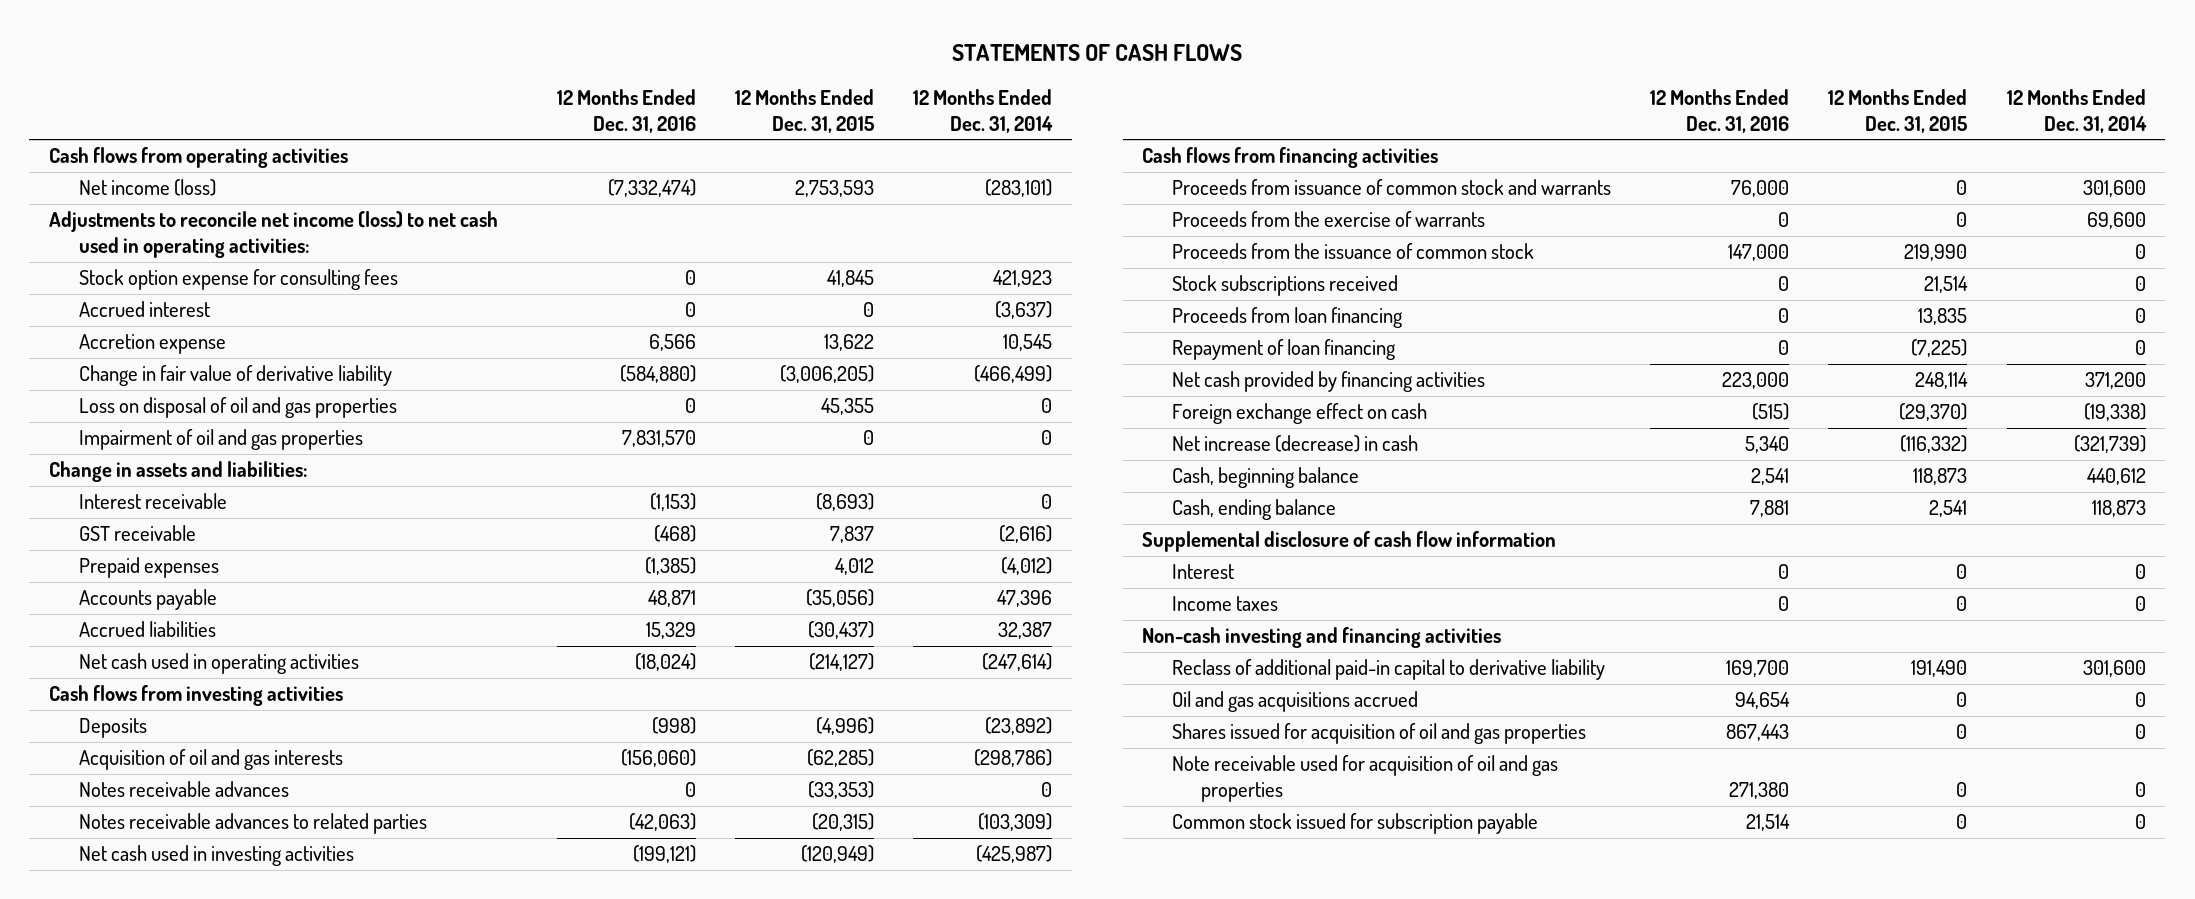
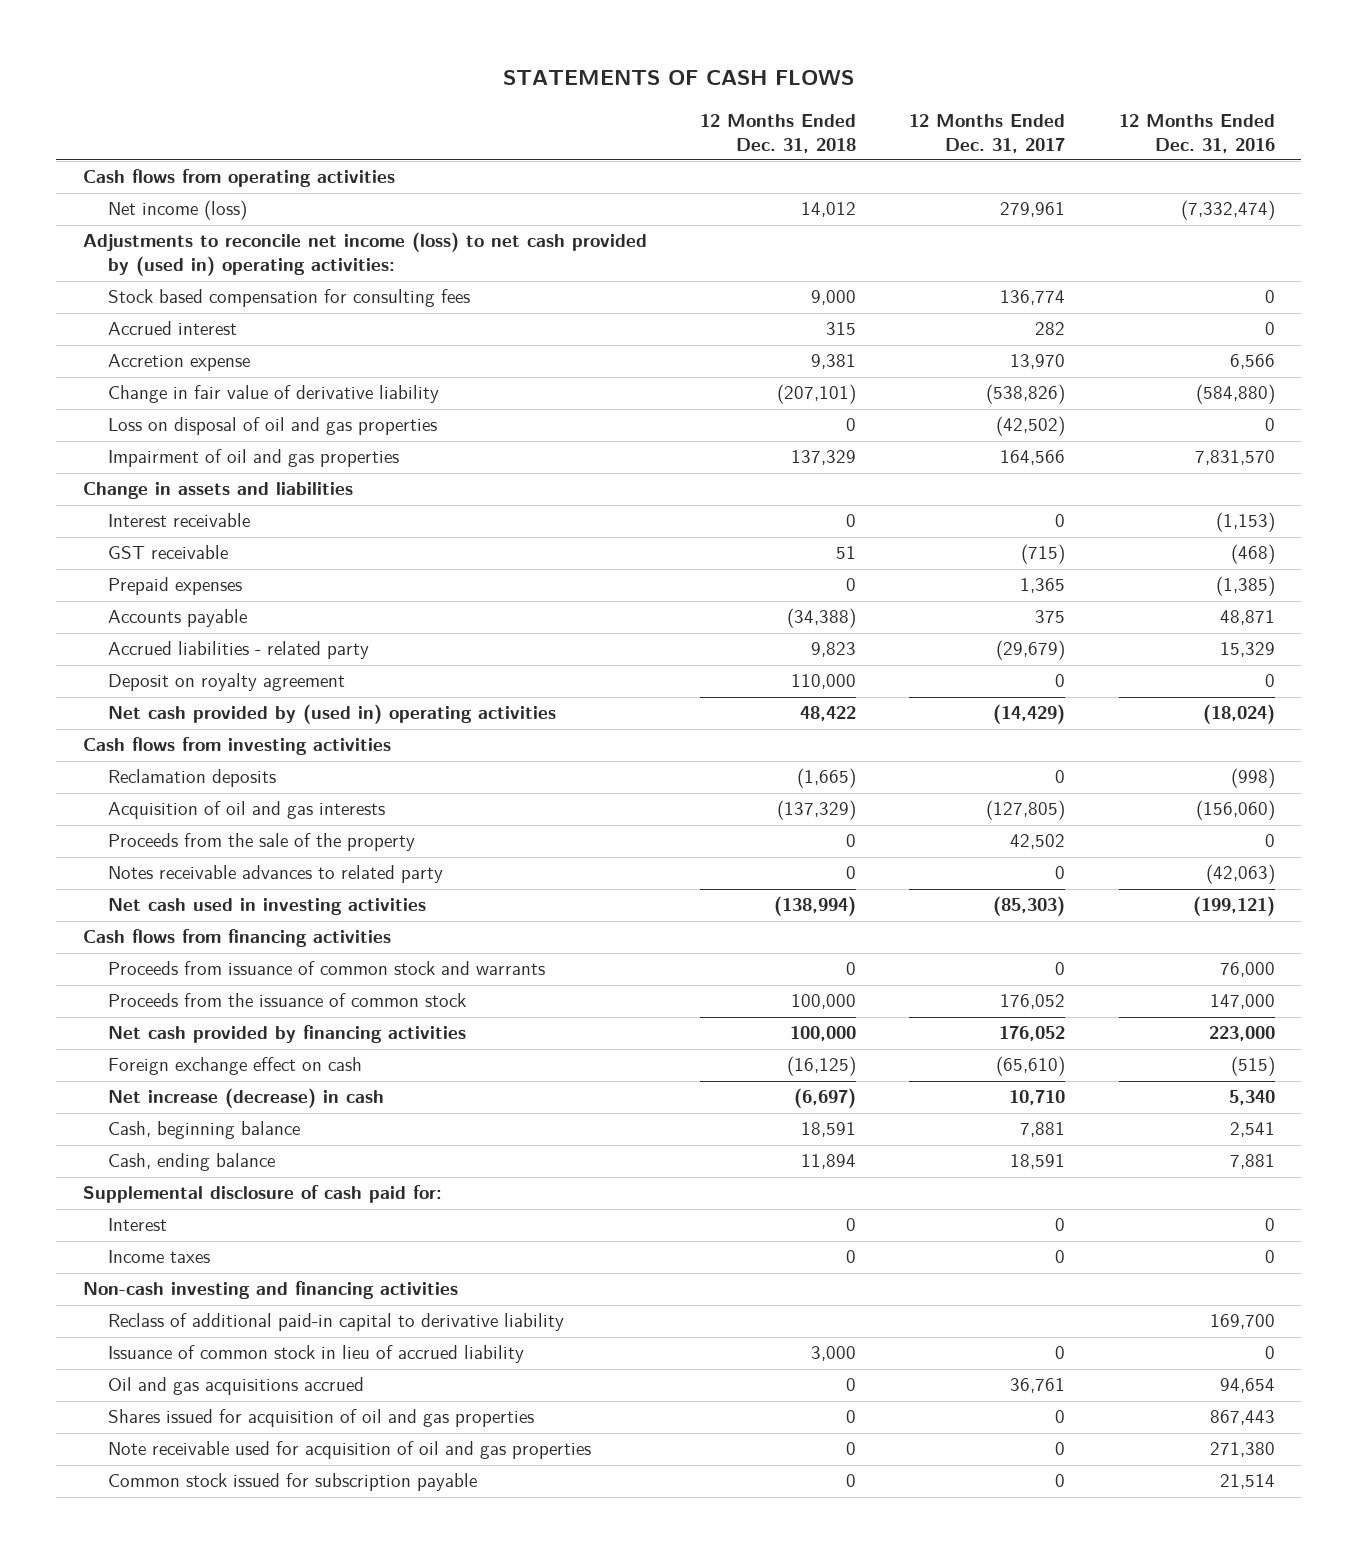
- | 12 Months Ended Dec. 31, 2016 | 12 Months Ended Dec. 31, 2015 | 12 Months Ended Dec. 31, 2014
+ | 12 Months Ended Dec. 31, 2018 | 12 Months Ended Dec. 31, 2017 | 12 Months Ended Dec. 31, 2016
- Adjustments to reconcile net income (loss) to net cash used in operating activities:
- Stock option expense for consulting fees | 0 | 41,845 | 421,923
+ Adjustments to reconcile net income (loss) to net cash provided by (used in) operating activities:
+ Stock based compensation for consulting fees | 9,000 | 136,774 | 0
- Change in assets and liabilities:
+ Change in assets and liabilities
- Accrued liabilities | 15,329 | (30,437) | 32,387
- Net cash used in operating activities | (18,024) | (214,127) | (247,614)
+ Accrued liabilities - related party | 9,823 | (29,679) | 15,329
+ Deposit on royalty agreement | 110,000 | 0 | 0
+ Net cash provided by (used in) operating activities | 48,422 | (14,429) | (18,024)
- Deposits | (998) | (4,996) | (23,892)
+ Reclamation deposits | (1,665) | 0 | (998)
- Notes receivable advances | 0 | (33,353) | 0
- Notes receivable advances to related parties | (42,063) | (20,315) | (103,309)
+ Proceeds from the sale of the property | 0 | 42,502 | 0
+ Notes receivable advances to related party | 0 | 0 | (42,063)
- Proceeds from the exercise of warrants | 0 | 0 | 69,600
- Stock subscriptions received | 0 | 21,514 | 0
- Proceeds from loan financing | 0 | 13,835 | 0
- Repayment of loan financing | 0 | (7,225) | 0
- Supplemental disclosure of cash flow information
+ Supplemental disclosure of cash paid for:
+ Issuance of common stock in lieu of accrued liability | 3,000 | 0 | 0

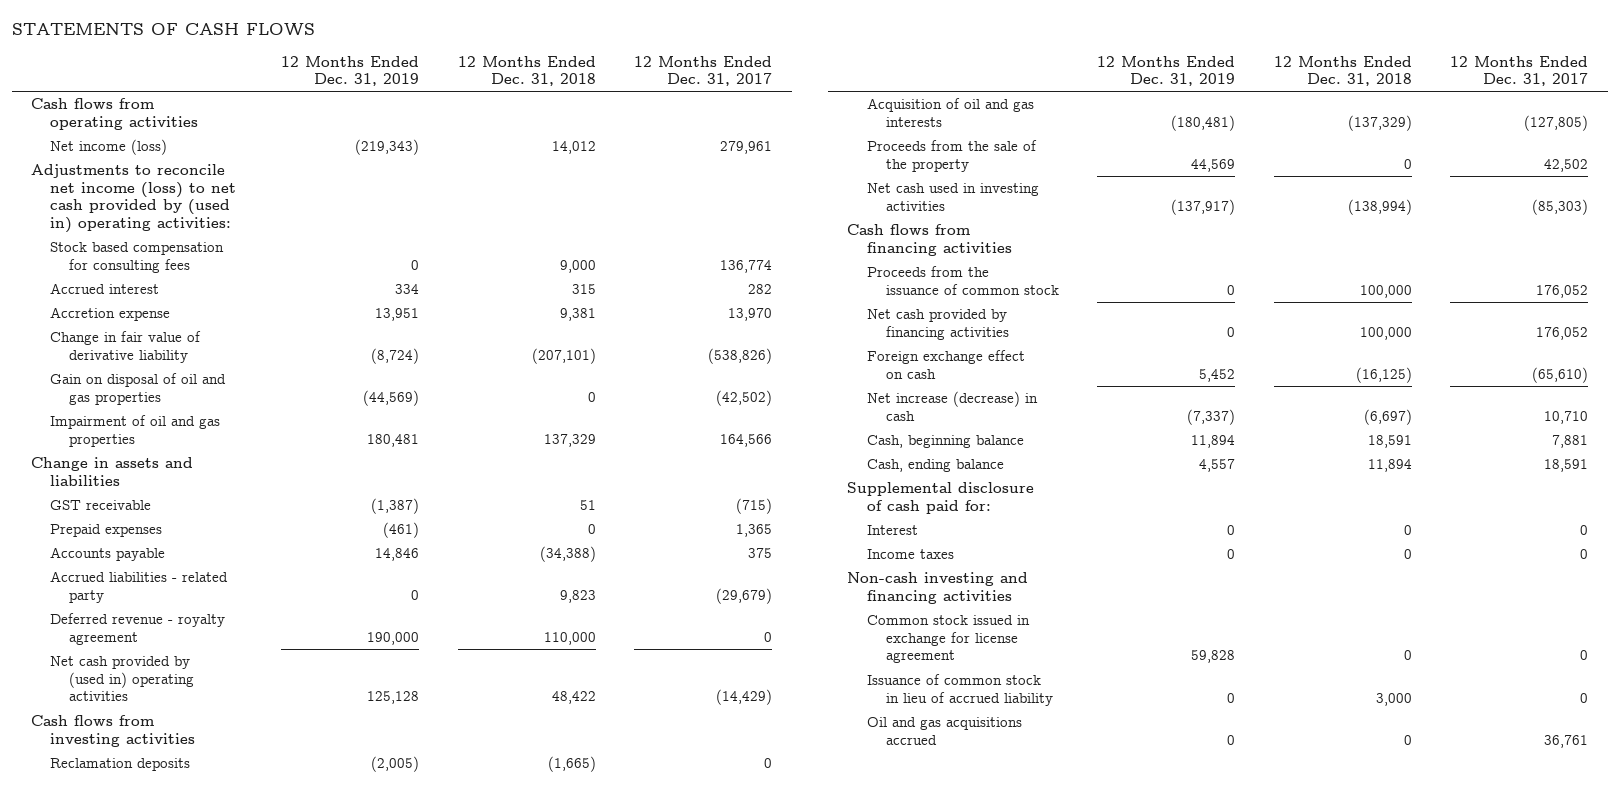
- | 12 Months Ended Dec. 31, 2018 | 12 Months Ended Dec. 31, 2017 | 12 Months Ended Dec. 31, 2016
+ | 12 Months Ended Dec. 31, 2019 | 12 Months Ended Dec. 31, 2018 | 12 Months Ended Dec. 31, 2017
- Loss on disposal of oil and gas properties | 0 | (42,502) | 0
+ Gain on disposal of oil and gas properties | (44,569) | 0 | (42,502)
- Interest receivable | 0 | 0 | (1,153)
- Deposit on royalty agreement | 110,000 | 0 | 0
+ Deferred revenue - royalty agreement | 190,000 | 110,000 | 0
- Notes receivable advances to related party | 0 | 0 | (42,063)
- Proceeds from issuance of common stock and warrants | 0 | 0 | 76,000
- Reclass of additional paid-in capital to derivative liability | | | 169,700
+ Common stock issued in exchange for license agreement | 59,828 | 0 | 0
- Shares issued for acquisition of oil and gas properties | 0 | 0 | 867,443
- Note receivable used for acquisition of oil and gas properties | 0 | 0 | 271,380
- Common stock issued for subscription payable | 0 | 0 | 21,514

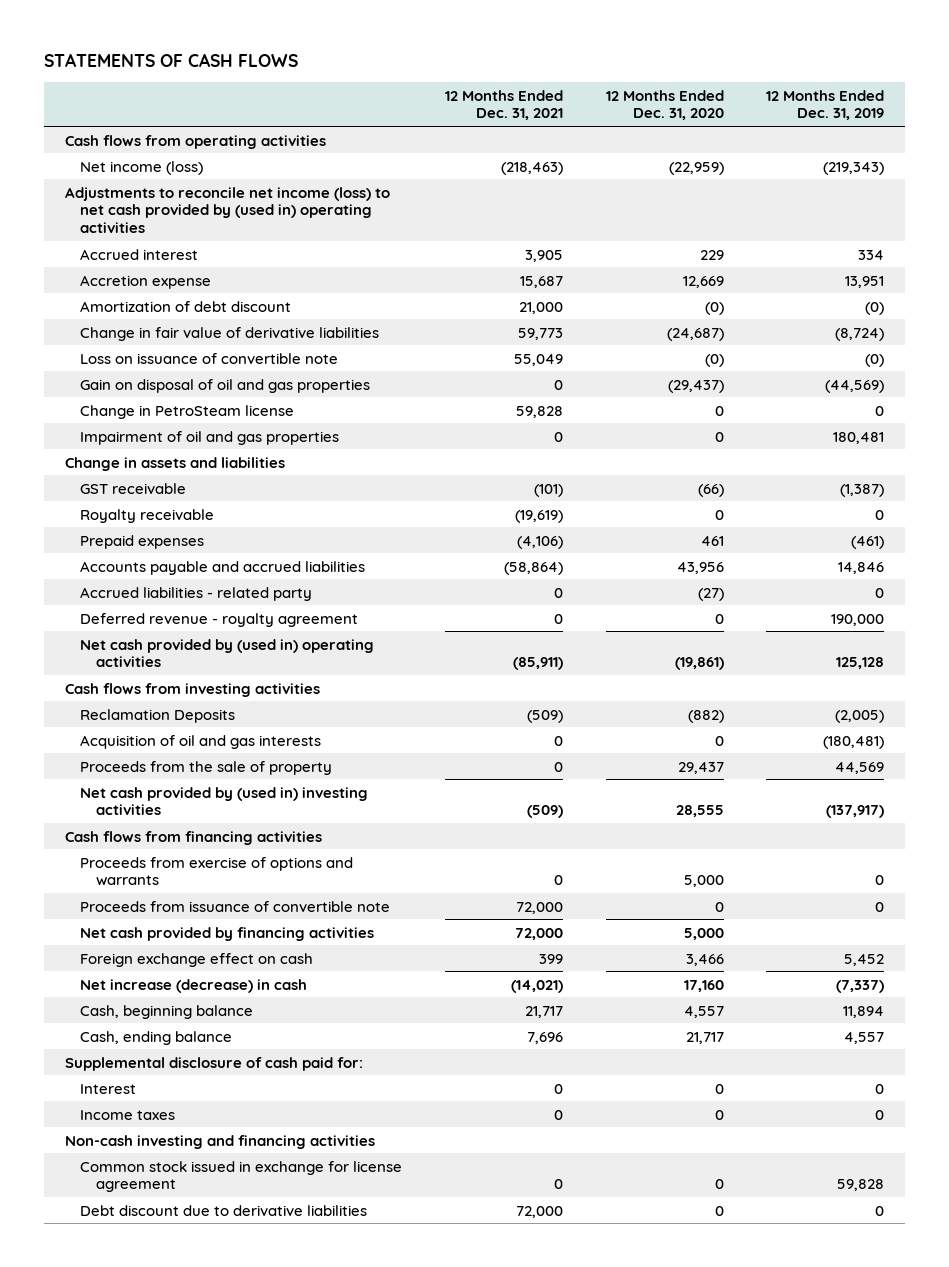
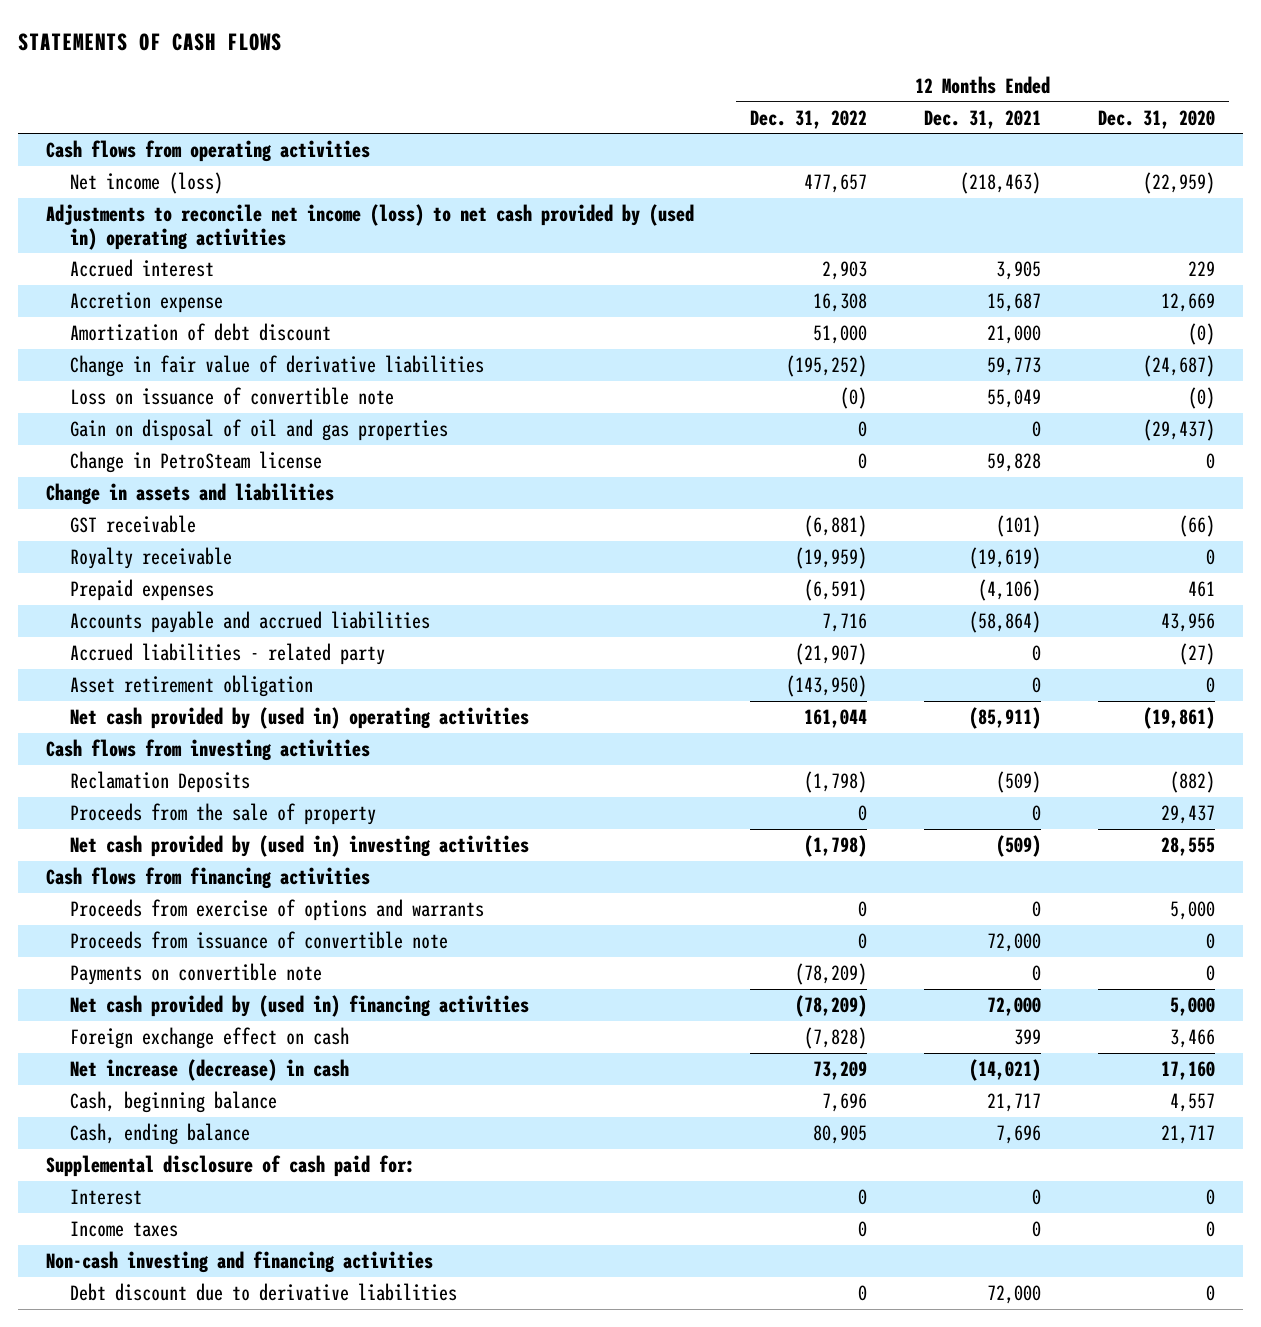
- | 12 Months Ended Dec. 31, 2021 | 12 Months Ended Dec. 31, 2020 | 12 Months Ended Dec. 31, 2019
+ | 12 Months Ended Dec. 31, 2022 | 12 Months Ended Dec. 31, 2021 | 12 Months Ended Dec. 31, 2020
- Impairment of oil and gas properties | 0 | 0 | 180,481
- Deferred revenue - royalty agreement | 0 | 0 | 190,000
+ Asset retirement obligation | (143,950) | 0 | 0
- Acquisition of oil and gas interests | 0 | 0 | (180,481)
- Net cash provided by financing activities | 72,000 | 5,000 |
+ Payments on convertible note | (78,209) | 0 | 0
+ Net cash provided by (used in) financing activities | (78,209) | 72,000 | 5,000
- Common stock issued in exchange for license agreement | 0 | 0 | 59,828

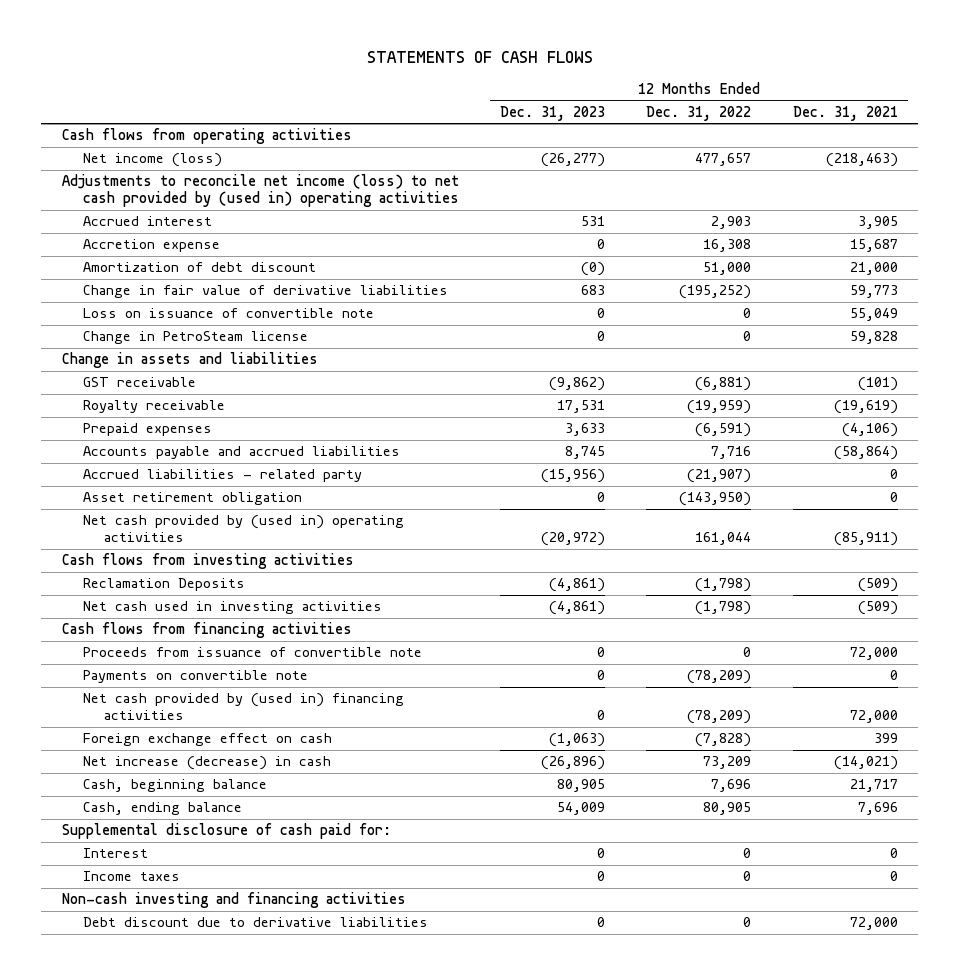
- | 12 Months Ended Dec. 31, 2022 | 12 Months Ended Dec. 31, 2021 | 12 Months Ended Dec. 31, 2020
+ | 12 Months Ended Dec. 31, 2023 | 12 Months Ended Dec. 31, 2022 | 12 Months Ended Dec. 31, 2021
- Loss on issuance of convertible note | (0) | 55,049 | (0)
- Gain on disposal of oil and gas properties | 0 | 0 | (29,437)
+ Loss on issuance of convertible note | 0 | 0 | 55,049
- Proceeds from the sale of property | 0 | 0 | 29,437
- Net cash provided by (used in) investing activities | (1,798) | (509) | 28,555
+ Net cash used in investing activities | (4,861) | (1,798) | (509)
- Proceeds from exercise of options and warrants | 0 | 0 | 5,000

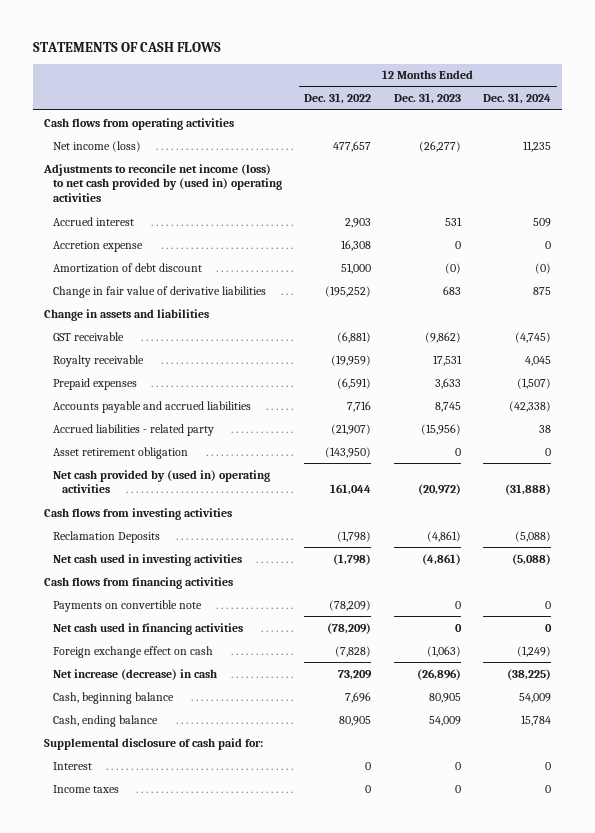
- | 12 Months Ended Dec. 31, 2023 | 12 Months Ended Dec. 31, 2022 | 12 Months Ended Dec. 31, 2021
+ | 12 Months Ended Dec. 31, 2022 | 12 Months Ended Dec. 31, 2023 | 12 Months Ended Dec. 31, 2024
- Loss on issuance of convertible note | 0 | 0 | 55,049
- Change in PetroSteam license | 0 | 0 | 59,828
- Proceeds from issuance of convertible note | 0 | 0 | 72,000
- Net cash provided by (used in) financing activities | 0 | (78,209) | 72,000
+ Net cash used in financing activities | (78,209) | 0 | 0
- Non-cash investing and financing activities
- Debt discount due to derivative liabilities | 0 | 0 | 72,000

